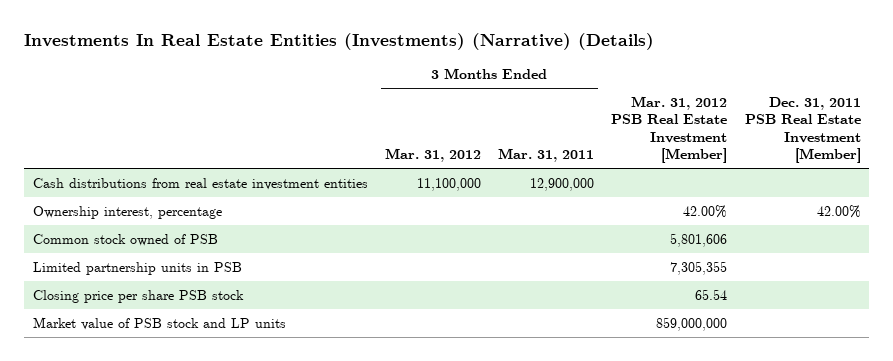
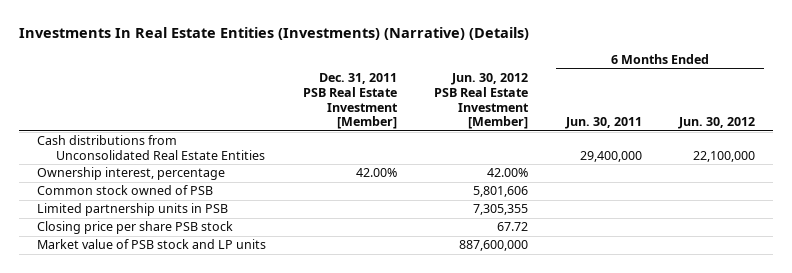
- | 3 Months Ended Mar. 31, 2012 | 3 Months Ended Mar. 31, 2011 | Mar. 31, 2012 PSB Real Estate Investment [Member] | Dec. 31, 2011 PSB Real Estate Investment [Member]
+ | Dec. 31, 2011 PSB Real Estate Investment [Member] | Jun. 30, 2012 PSB Real Estate Investment [Member] | 6 Months Ended Jun. 30, 2011 | 6 Months Ended Jun. 30, 2012
- Cash distributions from real estate investment entities | 11,100,000 | 12,900,000 | |
+ Cash distributions from Unconsolidated Real Estate Entities | | | 29,400,000 | 22,100,000

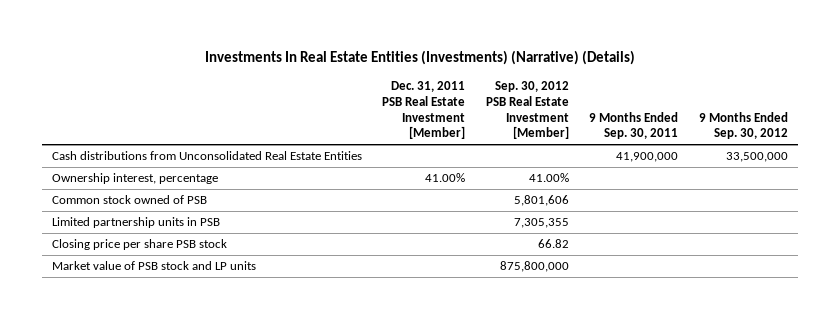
- | Dec. 31, 2011 PSB Real Estate Investment [Member] | Jun. 30, 2012 PSB Real Estate Investment [Member] | 6 Months Ended Jun. 30, 2011 | 6 Months Ended Jun. 30, 2012
+ | Dec. 31, 2011 PSB Real Estate Investment [Member] | Sep. 30, 2012 PSB Real Estate Investment [Member] | 9 Months Ended Sep. 30, 2011 | 9 Months Ended Sep. 30, 2012
- Ownership interest, percentage | 42.00% | 42.00% | |
+ Ownership interest, percentage | 41.00% | 41.00% | |

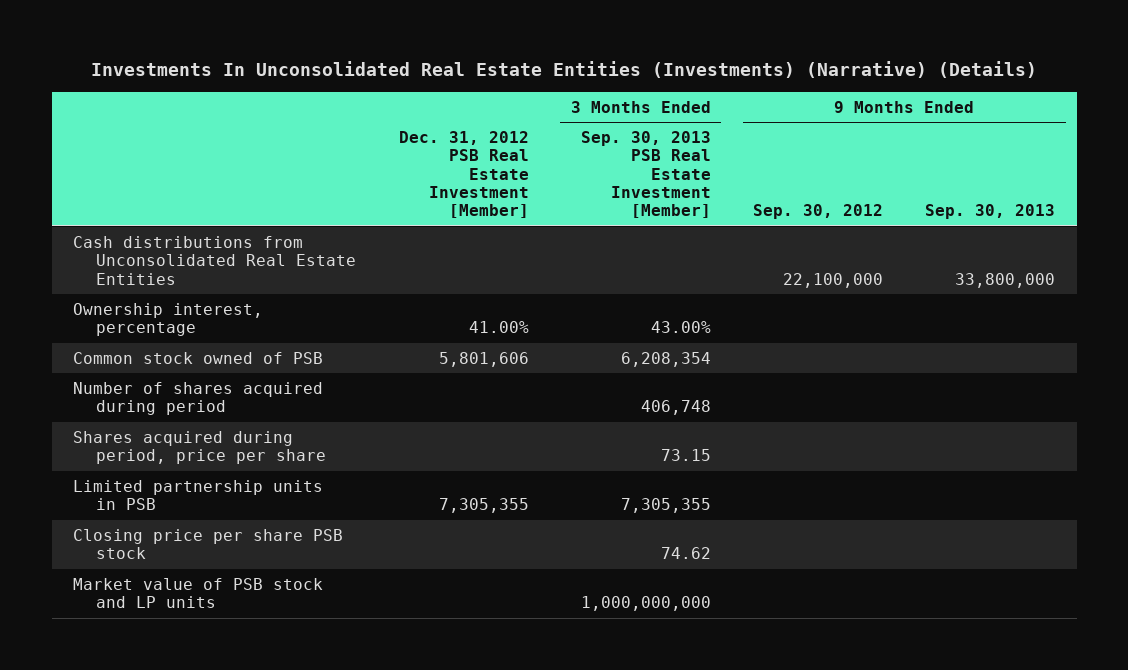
- Investments In Real Estate Entities (Investments) (Narrative) (Details)
+ Investments In Unconsolidated Real Estate Entities (Investments) (Narrative) (Details)
- | Dec. 31, 2011 PSB Real Estate Investment [Member] | Sep. 30, 2012 PSB Real Estate Investment [Member] | 9 Months Ended Sep. 30, 2011 | 9 Months Ended Sep. 30, 2012
+ | Dec. 31, 2012 PSB Real Estate Investment [Member] | 3 Months Ended Sep. 30, 2013 PSB Real Estate Investment [Member] | 9 Months Ended Sep. 30, 2012 | 9 Months Ended Sep. 30, 2013
- Cash distributions from Unconsolidated Real Estate Entities | | | 41,900,000 | 33,500,000
+ Cash distributions from Unconsolidated Real Estate Entities | | | 22,100,000 | 33,800,000
+ Number of shares acquired during period | | 406,748 | |
+ Shares acquired during period, price per share | | 73.15 | |

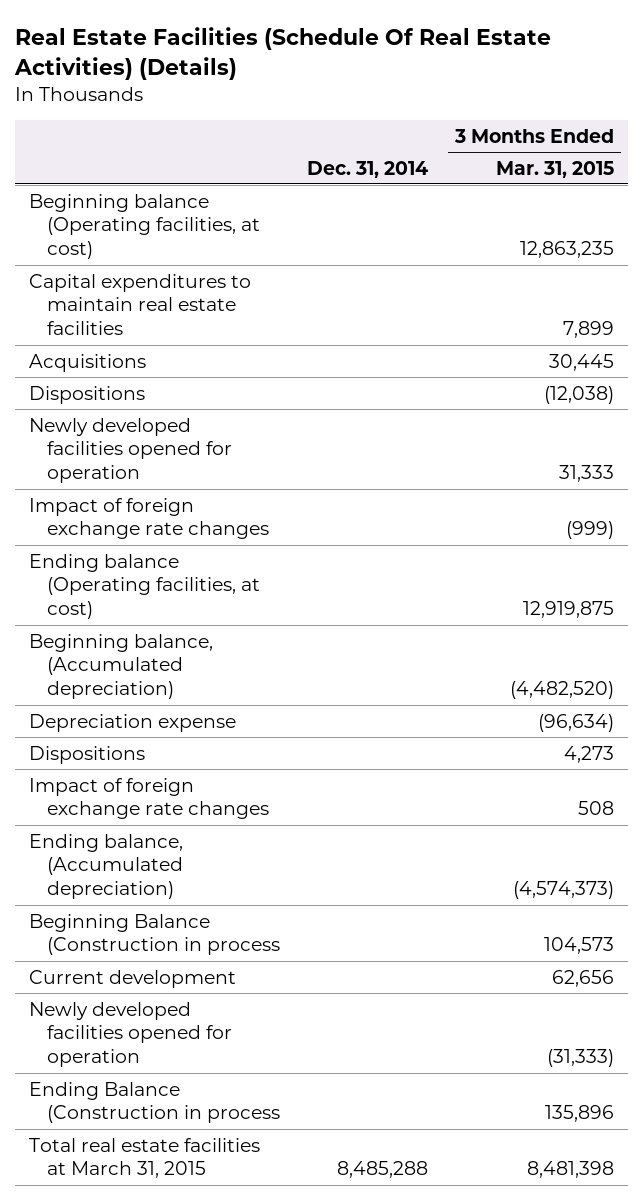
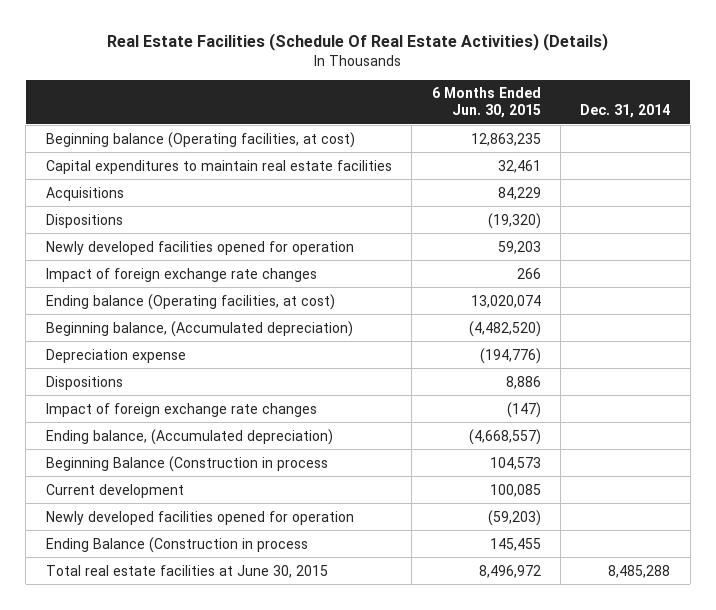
- | Dec. 31, 2014 | 3 Months Ended Mar. 31, 2015
+ | 6 Months Ended Jun. 30, 2015 | Dec. 31, 2014
- Total real estate facilities at March 31, 2015 | 8,485,288 | 8,481,398
+ Total real estate facilities at June 30, 2015 | 8,496,972 | 8,485,288

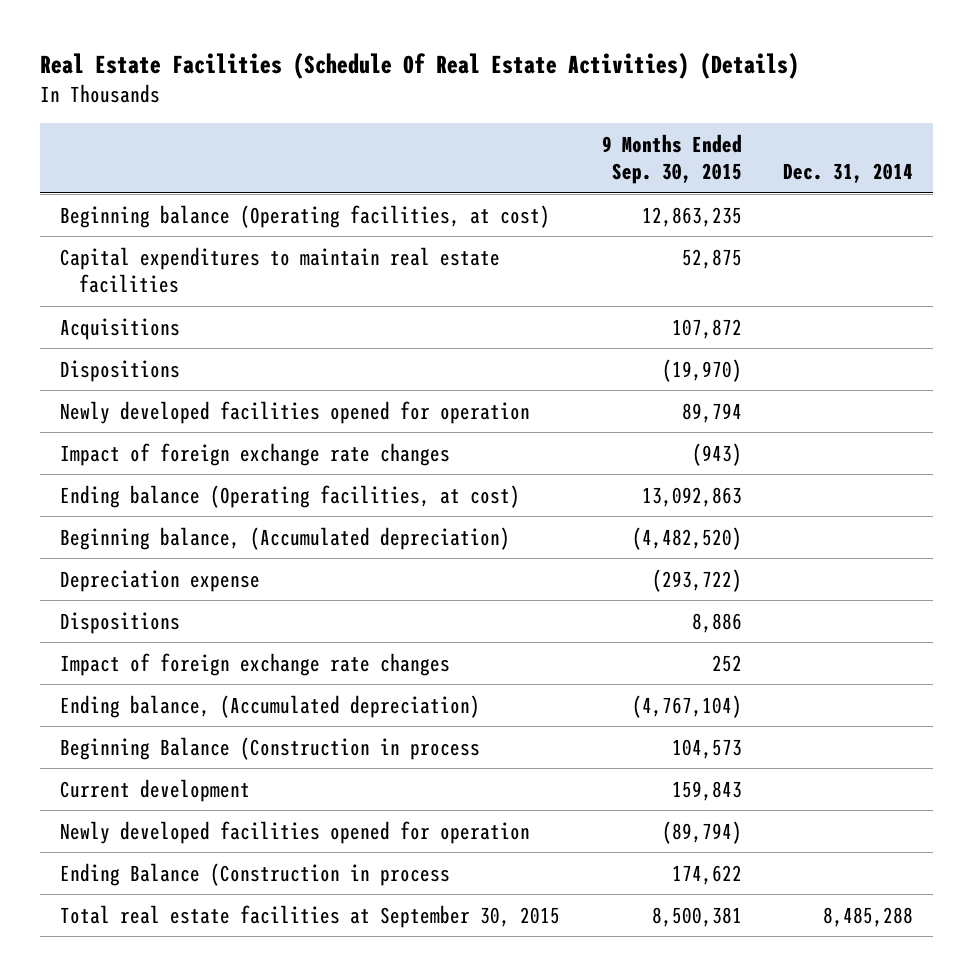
- | 6 Months Ended Jun. 30, 2015 | Dec. 31, 2014
+ | 9 Months Ended Sep. 30, 2015 | Dec. 31, 2014
- Total real estate facilities at June 30, 2015 | 8,496,972 | 8,485,288
+ Total real estate facilities at September 30, 2015 | 8,500,381 | 8,485,288

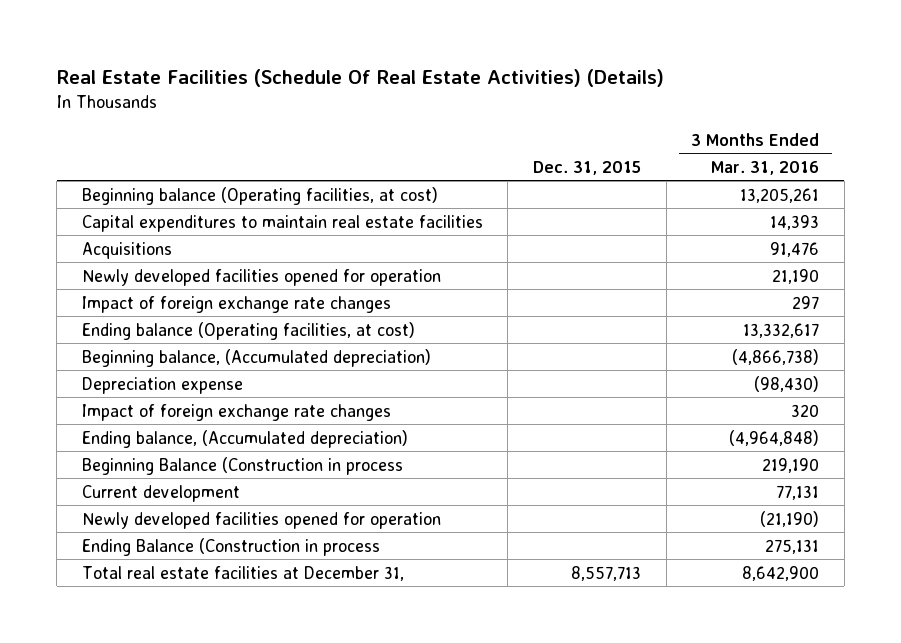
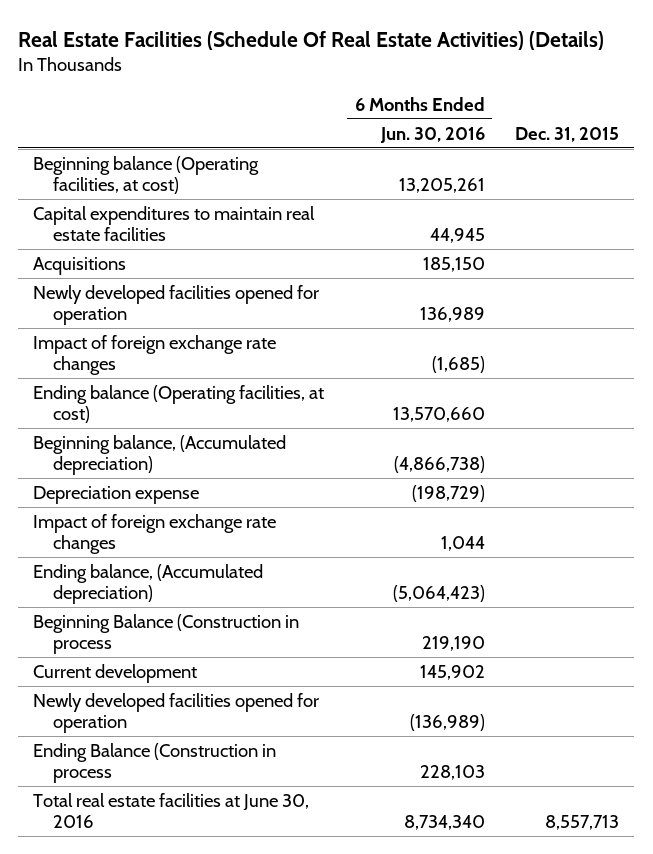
- | Dec. 31, 2015 | 3 Months Ended Mar. 31, 2016
+ | 6 Months Ended Jun. 30, 2016 | Dec. 31, 2015
- Total real estate facilities at December 31, | 8,557,713 | 8,642,900
+ Total real estate facilities at June 30, 2016 | 8,734,340 | 8,557,713

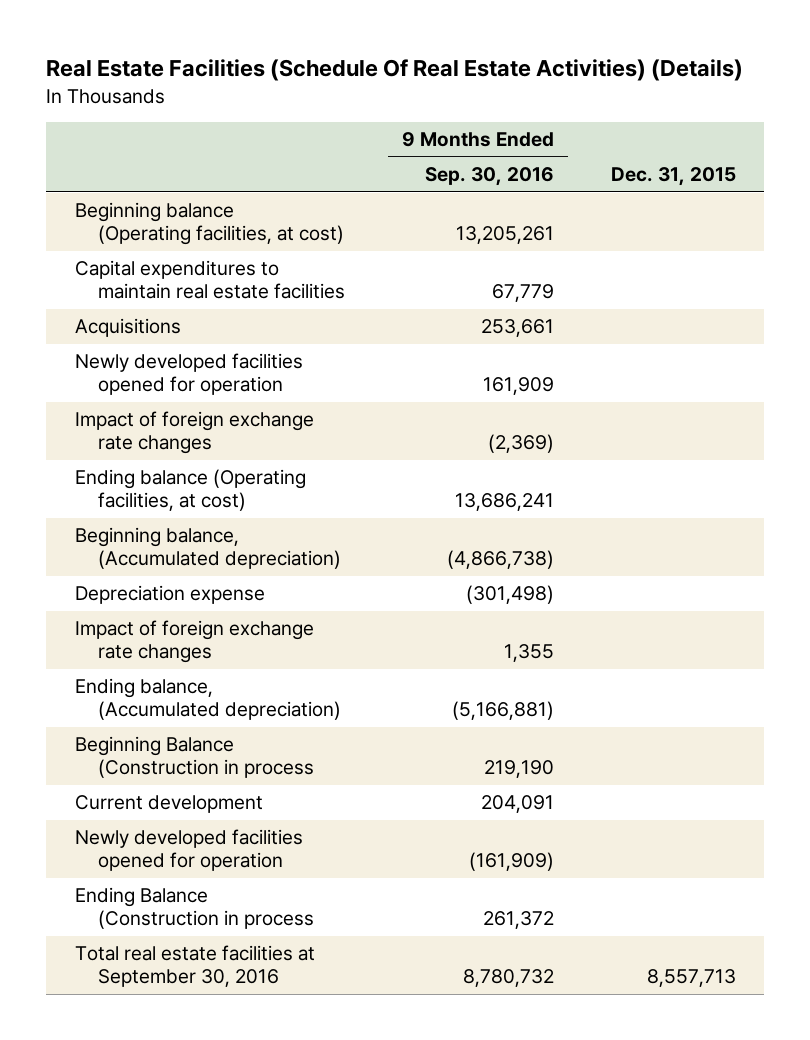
- | 6 Months Ended Jun. 30, 2016 | Dec. 31, 2015
+ | 9 Months Ended Sep. 30, 2016 | Dec. 31, 2015
- Total real estate facilities at June 30, 2016 | 8,734,340 | 8,557,713
+ Total real estate facilities at September 30, 2016 | 8,780,732 | 8,557,713

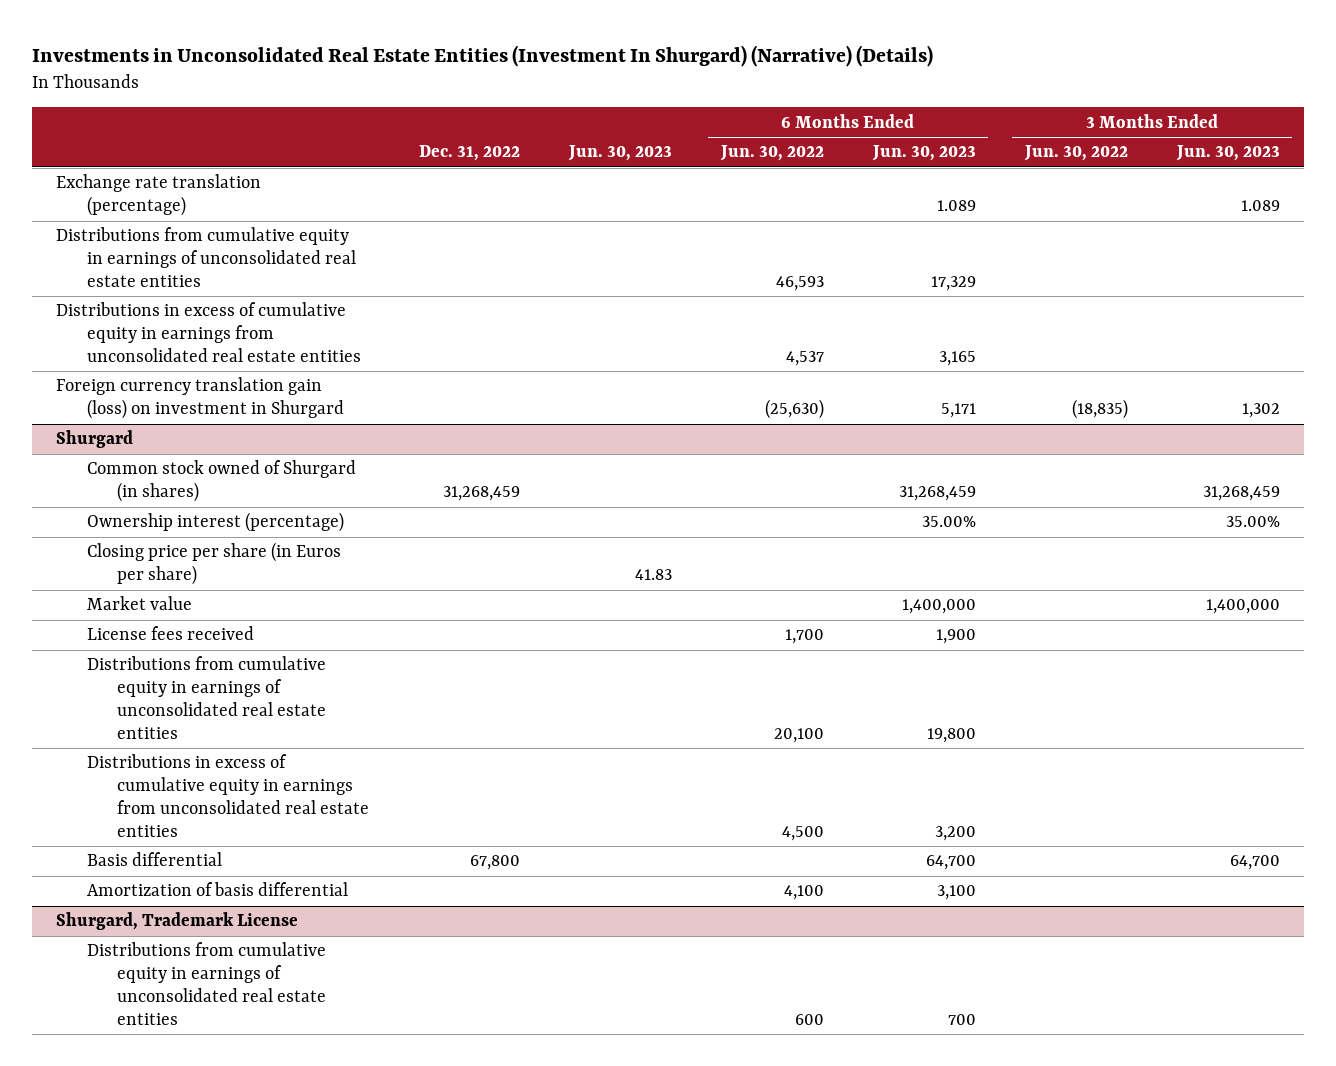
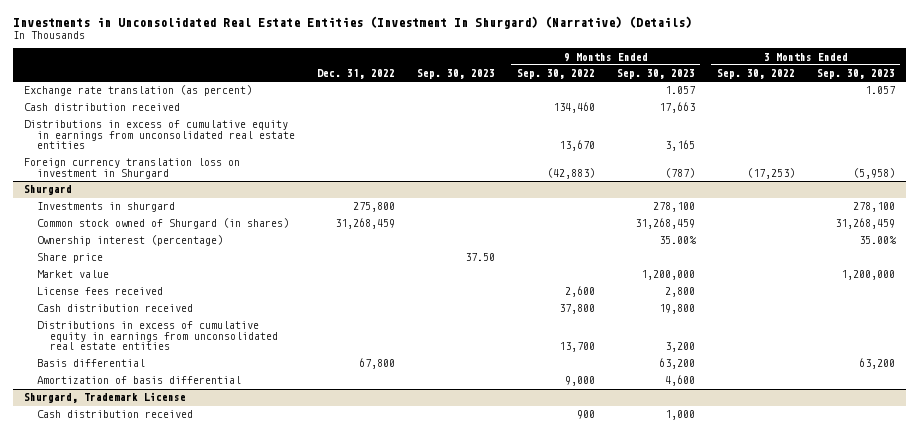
- | Dec. 31, 2022 | Jun. 30, 2023 | 6 Months Ended Jun. 30, 2022 | 6 Months Ended Jun. 30, 2023 | 3 Months Ended Jun. 30, 2022 | 3 Months Ended Jun. 30, 2023
+ | Dec. 31, 2022 | Sep. 30, 2023 | 9 Months Ended Sep. 30, 2022 | 9 Months Ended Sep. 30, 2023 | 3 Months Ended Sep. 30, 2022 | 3 Months Ended Sep. 30, 2023
- Exchange rate translation (percentage) | | | | 1.089 | | 1.089
- Distributions from cumulative equity in earnings of unconsolidated real estate entities | | | 46,593 | 17,329 | |
+ Exchange rate translation (as percent) | | | | 1.057 | | 1.057
+ Cash distribution received | | | 134,460 | 17,663 | |
- Foreign currency translation gain (loss) on investment in Shurgard | | | (25,630) | 5,171 | (18,835) | 1,302
+ Foreign currency translation loss on investment in Shurgard | | | (42,883) | (787) | (17,253) | (5,958)
@ Shurgard
+ Investments in shurgard | 275,800 | | | 278,100 | | 278,100
- Closing price per share (in Euros per share) | | 41.83 | | | |
+ Share price | | 37.50 | | | |
- Distributions from cumulative equity in earnings of unconsolidated real estate entities | | | 20,100 | 19,800 | |
+ Cash distribution received | | | 37,800 | 19,800 | |
@ Shurgard, Trademark License
- Distributions from cumulative equity in earnings of unconsolidated real estate entities | | | 600 | 700 | |
+ Cash distribution received | | | 900 | 1,000 | |

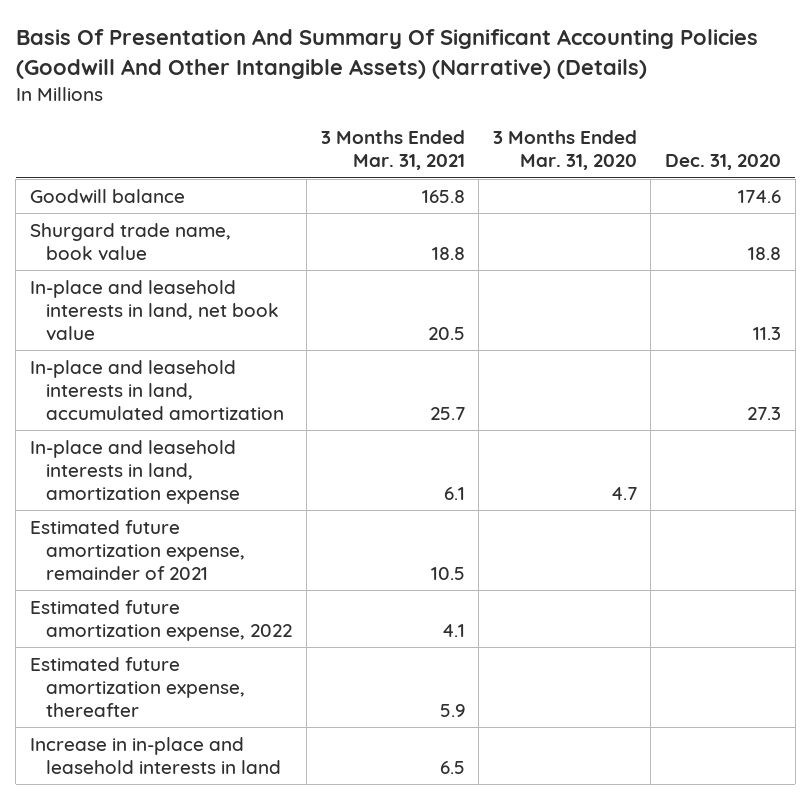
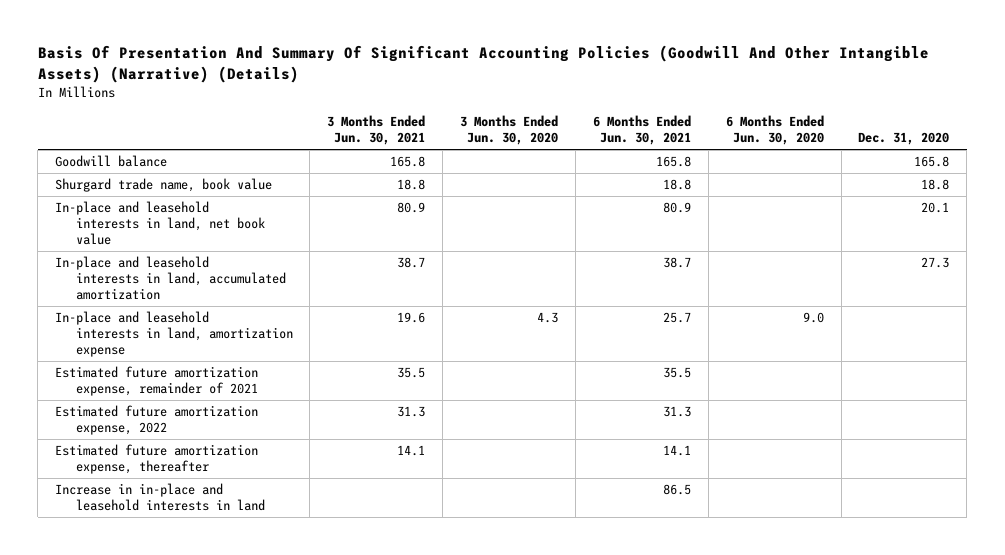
- | 3 Months Ended Mar. 31, 2021 | 3 Months Ended Mar. 31, 2020 | Dec. 31, 2020
+ | 3 Months Ended Jun. 30, 2021 | 3 Months Ended Jun. 30, 2020 | 6 Months Ended Jun. 30, 2021 | 6 Months Ended Jun. 30, 2020 | Dec. 31, 2020
- Goodwill balance | 165.8 | | 174.6
+ Goodwill balance | 165.8 | | 165.8 | | 165.8
- In-place and leasehold interests in land, net book value | 20.5 | | 11.3
+ In-place and leasehold interests in land, net book value | 80.9 | | 80.9 | | 20.1

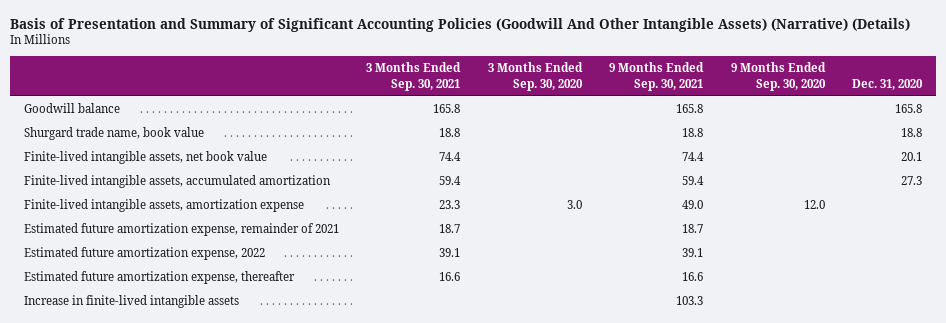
- Basis Of Presentation And Summary Of Significant Accounting Policies (Goodwill And Other Intangible Assets) (Narrative) (Details)
+ Basis of Presentation and Summary of Significant Accounting Policies (Goodwill And Other Intangible Assets) (Narrative) (Details)
- | 3 Months Ended Jun. 30, 2021 | 3 Months Ended Jun. 30, 2020 | 6 Months Ended Jun. 30, 2021 | 6 Months Ended Jun. 30, 2020 | Dec. 31, 2020
+ | 3 Months Ended Sep. 30, 2021 | 3 Months Ended Sep. 30, 2020 | 9 Months Ended Sep. 30, 2021 | 9 Months Ended Sep. 30, 2020 | Dec. 31, 2020
- In-place and leasehold interests in land, net book value | 80.9 | | 80.9 | | 20.1
- In-place and leasehold interests in land, accumulated amortization | 38.7 | | 38.7 | | 27.3
- In-place and leasehold interests in land, amortization expense | 19.6 | 4.3 | 25.7 | 9.0 |
+ Finite-lived intangible assets, net book value | 74.4 | | 74.4 | | 20.1
+ Finite-lived intangible assets, accumulated amortization | 59.4 | | 59.4 | | 27.3
+ Finite-lived intangible assets, amortization expense | 23.3 | 3.0 | 49.0 | 12.0 |
- Increase in in-place and leasehold interests in land | | | 86.5 | |
+ Increase in finite-lived intangible assets | | | 103.3 | |

